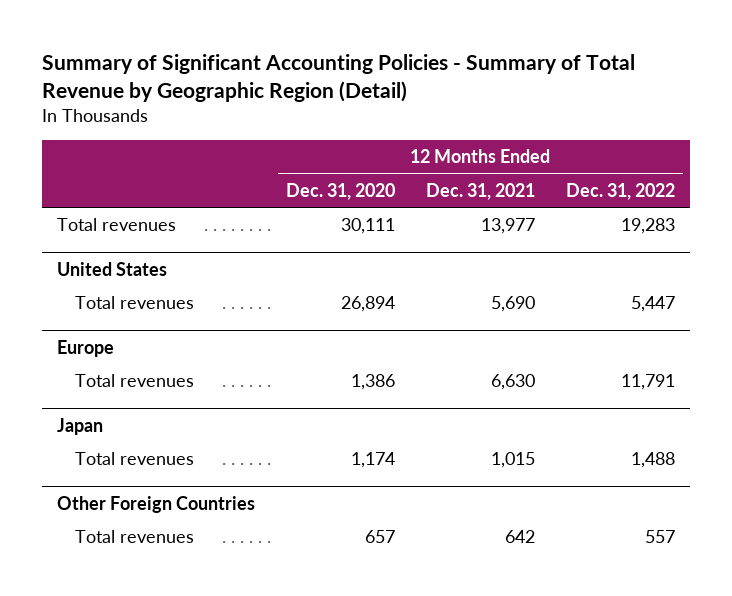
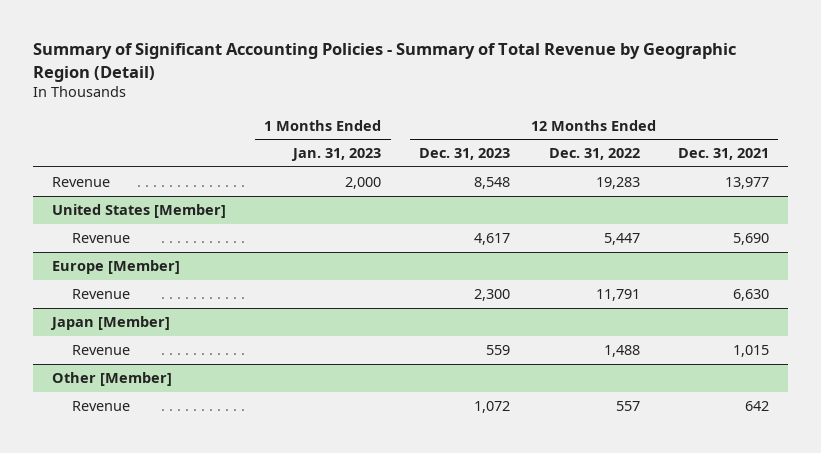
- | 12 Months Ended Dec. 31, 2020 | 12 Months Ended Dec. 31, 2021 | 12 Months Ended Dec. 31, 2022
+ | 1 Months Ended Jan. 31, 2023 | 12 Months Ended Dec. 31, 2023 | 12 Months Ended Dec. 31, 2022 | 12 Months Ended Dec. 31, 2021
- Total revenues | 30,111 | 13,977 | 19,283
- United States
- Total revenues | 26,894 | 5,690 | 5,447
- Europe
- Total revenues | 1,386 | 6,630 | 11,791
- Japan
- Total revenues | 1,174 | 1,015 | 1,488
- Other Foreign Countries
- Total revenues | 657 | 642 | 557
+ Revenue | 2,000 | 8,548 | 19,283 | 13,977
+ United States [Member]
+ Revenue | | 4,617 | 5,447 | 5,690
+ Europe [Member]
+ Revenue | | 2,300 | 11,791 | 6,630
+ Japan [Member]
+ Revenue | | 559 | 1,488 | 1,015
+ Other [Member]
+ Revenue | | 1,072 | 557 | 642

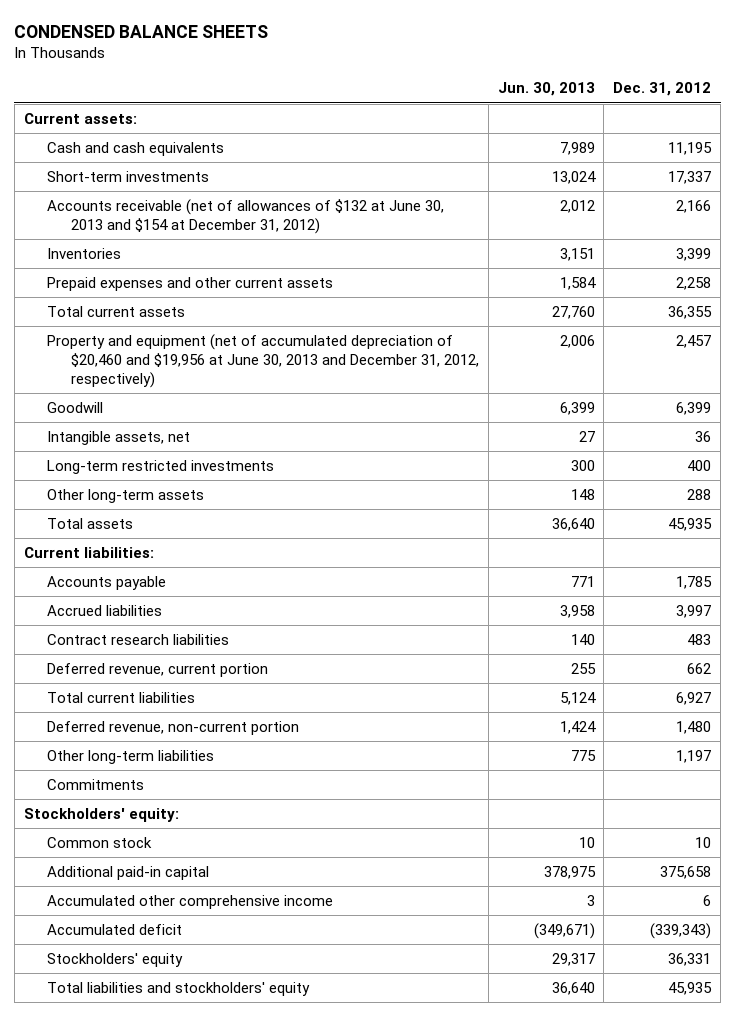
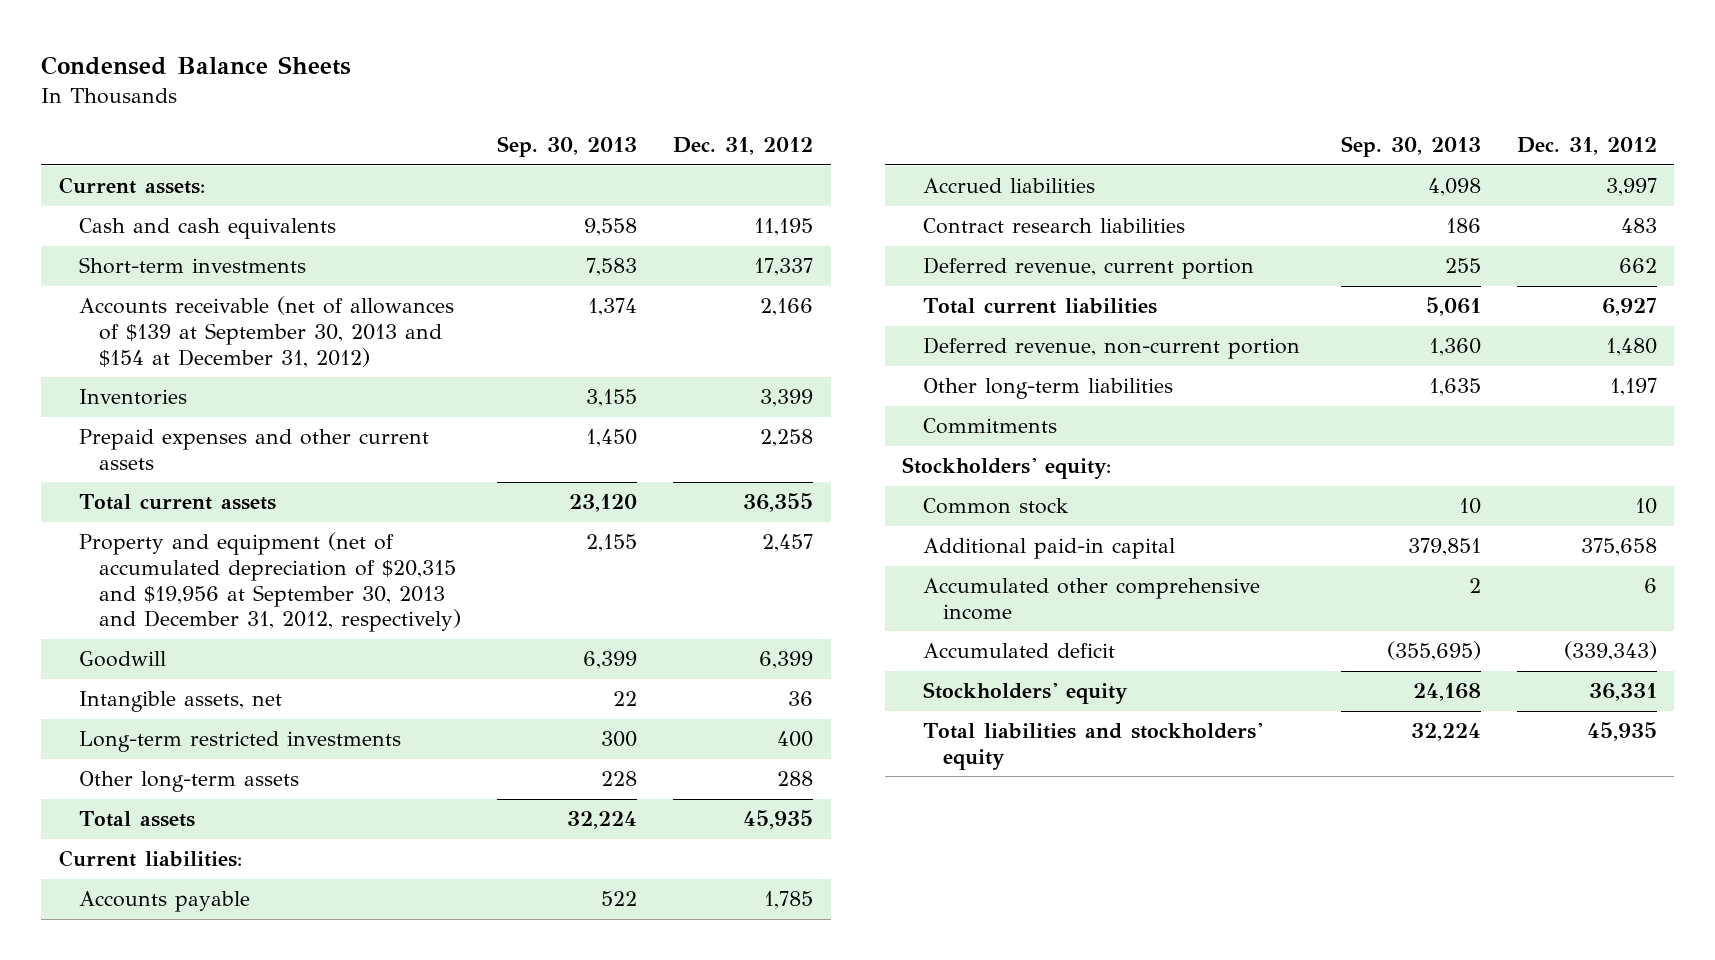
- CONDENSED BALANCE SHEETS
+ Condensed Balance Sheets
- | Jun. 30, 2013 | Dec. 31, 2012
+ | Sep. 30, 2013 | Dec. 31, 2012
- Accounts receivable (net of allowances of $132 at June 30, 2013 and $154 at December 31, 2012) | 2,012 | 2,166
+ Accounts receivable (net of allowances of $139 at September 30, 2013 and $154 at December 31, 2012) | 1,374 | 2,166
- Property and equipment (net of accumulated depreciation of $20,460 and $19,956 at June 30, 2013 and December 31, 2012, respectively) | 2,006 | 2,457
+ Property and equipment (net of accumulated depreciation of $20,315 and $19,956 at September 30, 2013 and December 31, 2012, respectively) | 2,155 | 2,457

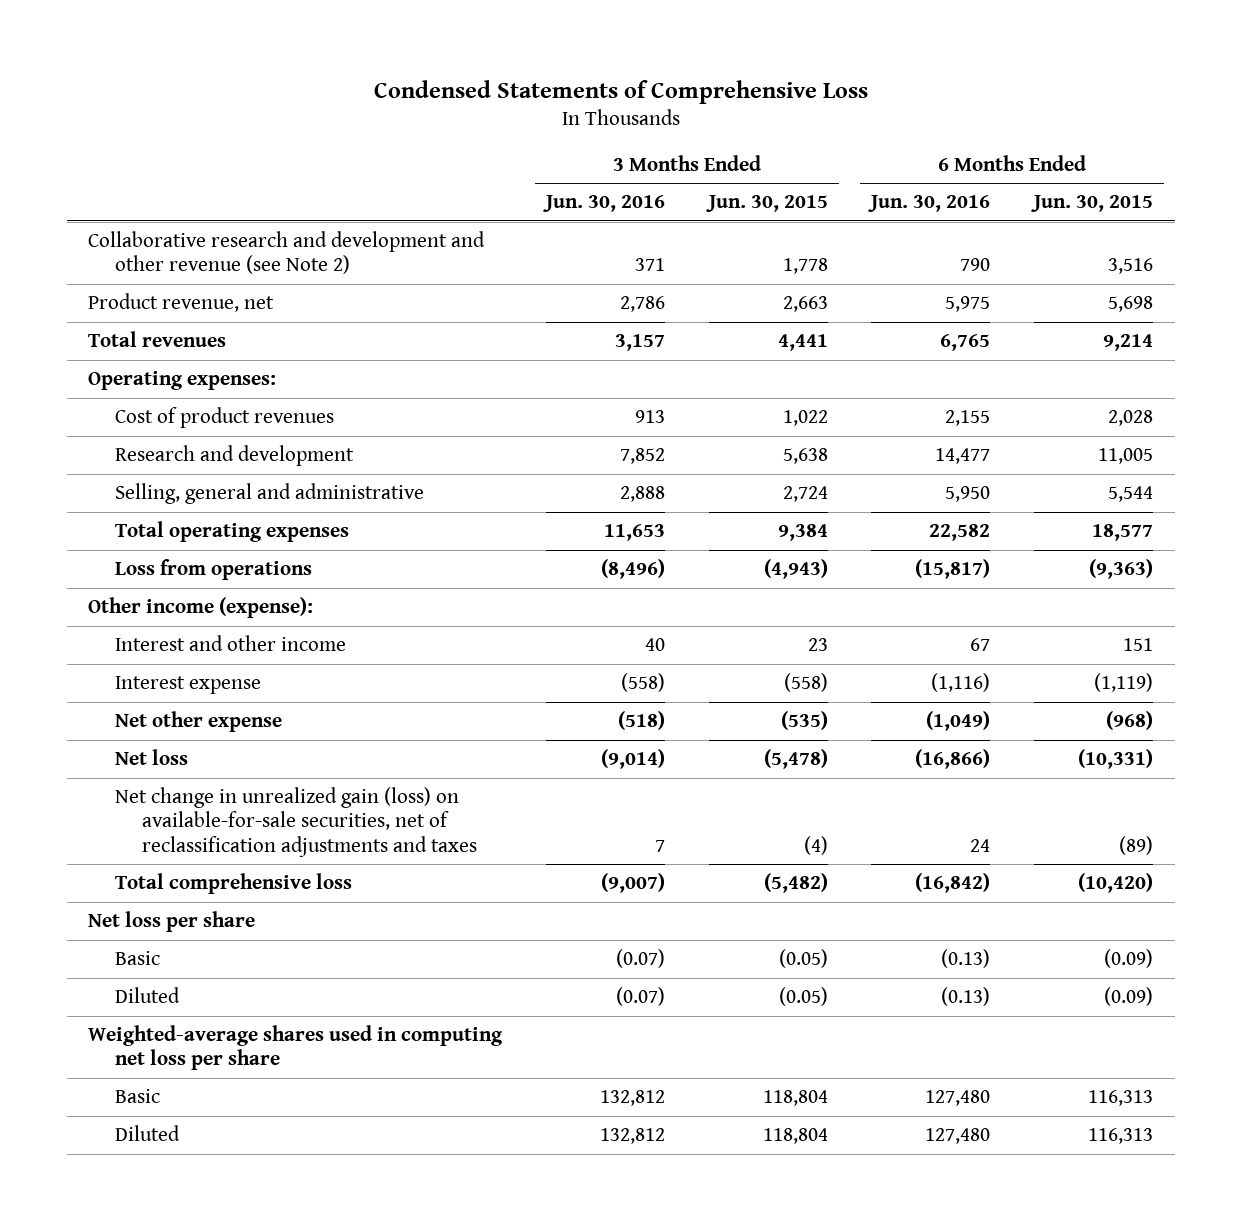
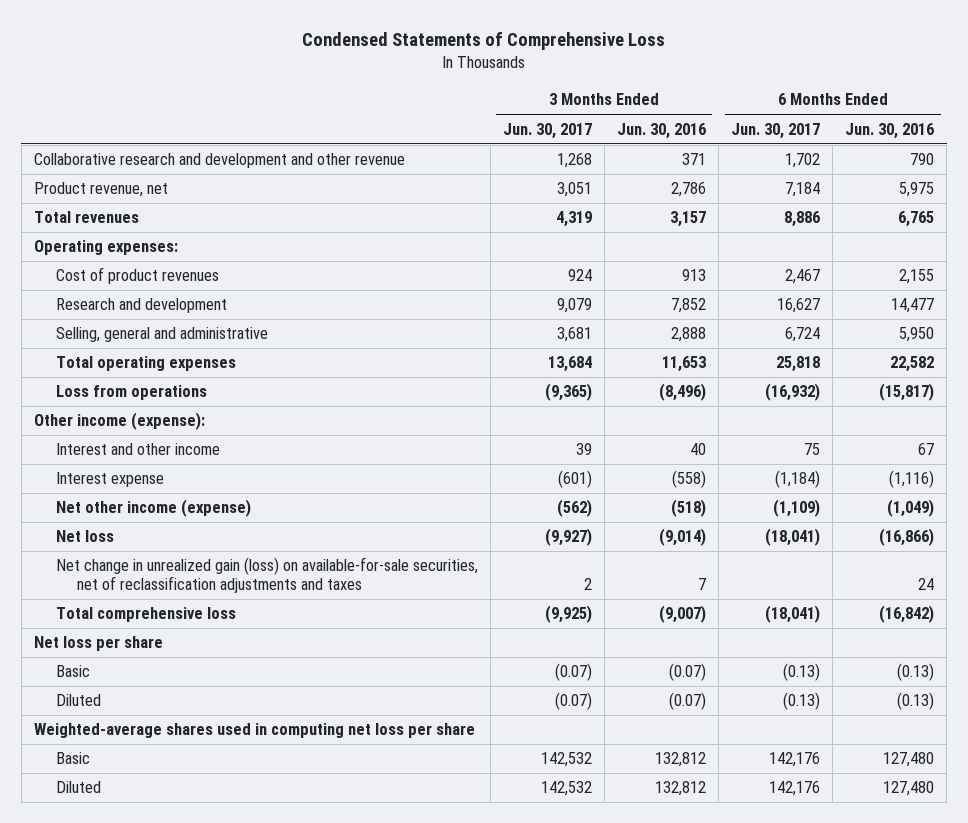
- | 3 Months Ended Jun. 30, 2016 | 3 Months Ended Jun. 30, 2015 | 6 Months Ended Jun. 30, 2016 | 6 Months Ended Jun. 30, 2015
+ | 3 Months Ended Jun. 30, 2017 | 3 Months Ended Jun. 30, 2016 | 6 Months Ended Jun. 30, 2017 | 6 Months Ended Jun. 30, 2016
- Collaborative research and development and other revenue (see Note 2) | 371 | 1,778 | 790 | 3,516
+ Collaborative research and development and other revenue | 1,268 | 371 | 1,702 | 790
- Net other expense | (518) | (535) | (1,049) | (968)
+ Net other income (expense) | (562) | (518) | (1,109) | (1,049)

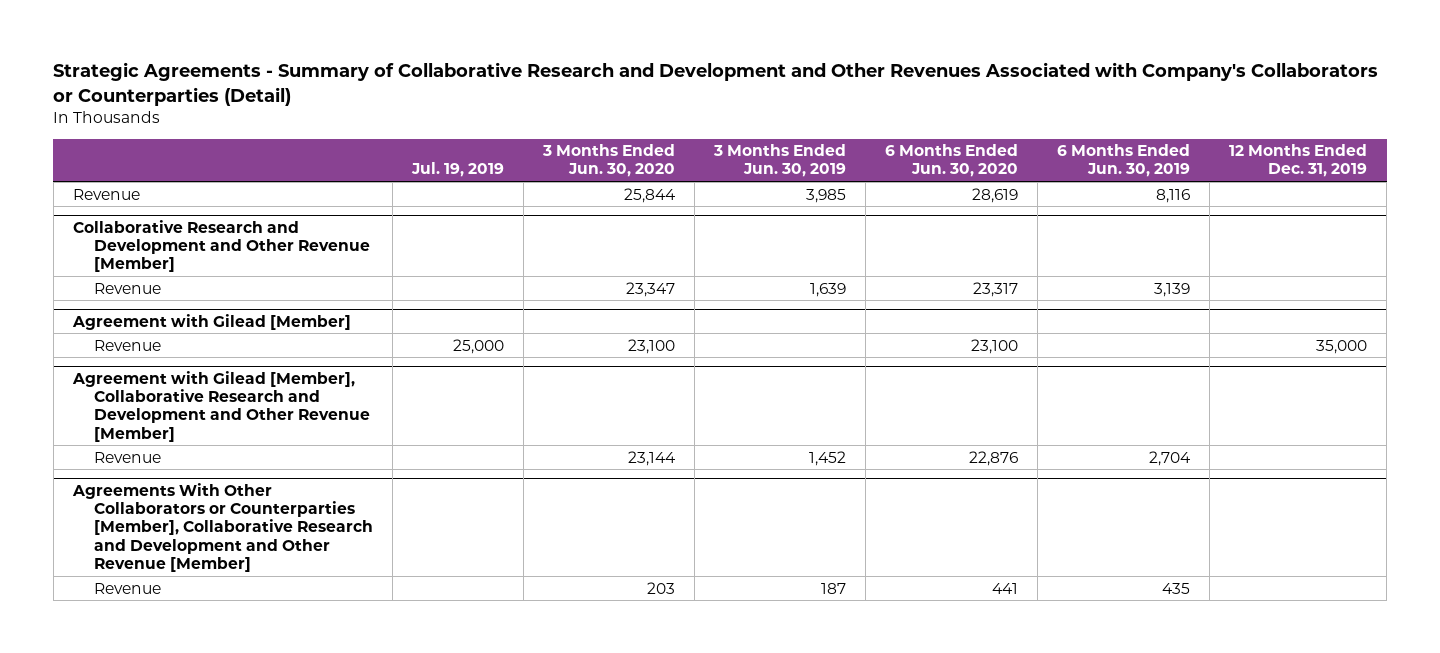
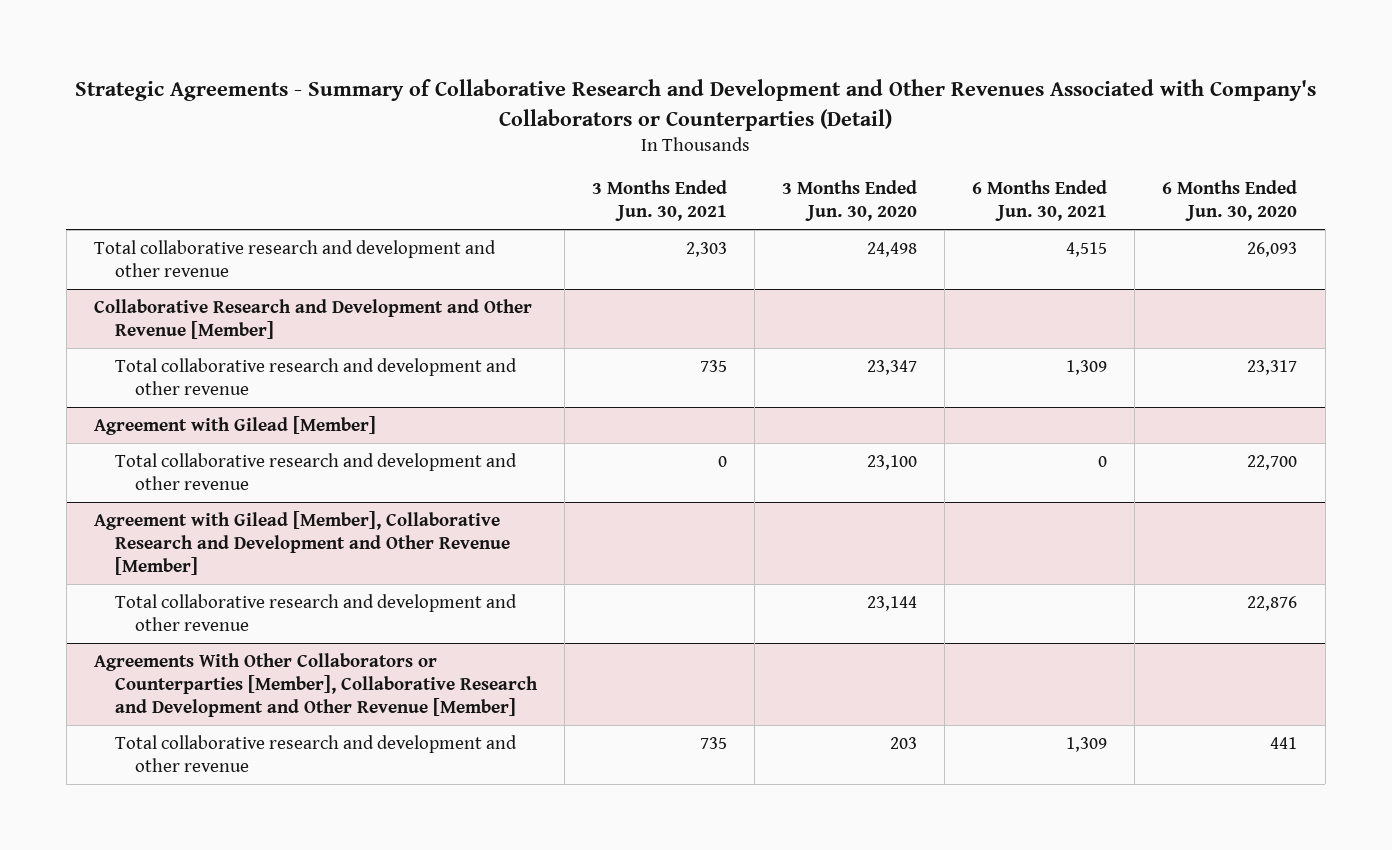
- | Jul. 19, 2019 | 3 Months Ended Jun. 30, 2020 | 3 Months Ended Jun. 30, 2019 | 6 Months Ended Jun. 30, 2020 | 6 Months Ended Jun. 30, 2019 | 12 Months Ended Dec. 31, 2019
+ | 3 Months Ended Jun. 30, 2021 | 3 Months Ended Jun. 30, 2020 | 6 Months Ended Jun. 30, 2021 | 6 Months Ended Jun. 30, 2020
- Revenue | | 25,844 | 3,985 | 28,619 | 8,116 |
+ Total collaborative research and development and other revenue | 2,303 | 24,498 | 4,515 | 26,093
@ Collaborative Research and Development and Other Revenue [Member]
- Revenue | | 23,347 | 1,639 | 23,317 | 3,139 |
+ Total collaborative research and development and other revenue | 735 | 23,347 | 1,309 | 23,317
@ Agreement with Gilead [Member]
- Revenue | 25,000 | 23,100 | | 23,100 | | 35,000
+ Total collaborative research and development and other revenue | 0 | 23,100 | 0 | 22,700
@ Agreement with Gilead [Member], Collaborative Research and Development and Other Revenue [Member]
- Revenue | | 23,144 | 1,452 | 22,876 | 2,704 |
+ Total collaborative research and development and other revenue | | 23,144 | | 22,876
@ Agreements With Other Collaborators or Counterparties [Member], Collaborative Research and Development and Other Revenue [Member]
- Revenue | | 203 | 187 | 441 | 435 |
+ Total collaborative research and development and other revenue | 735 | 203 | 1,309 | 441

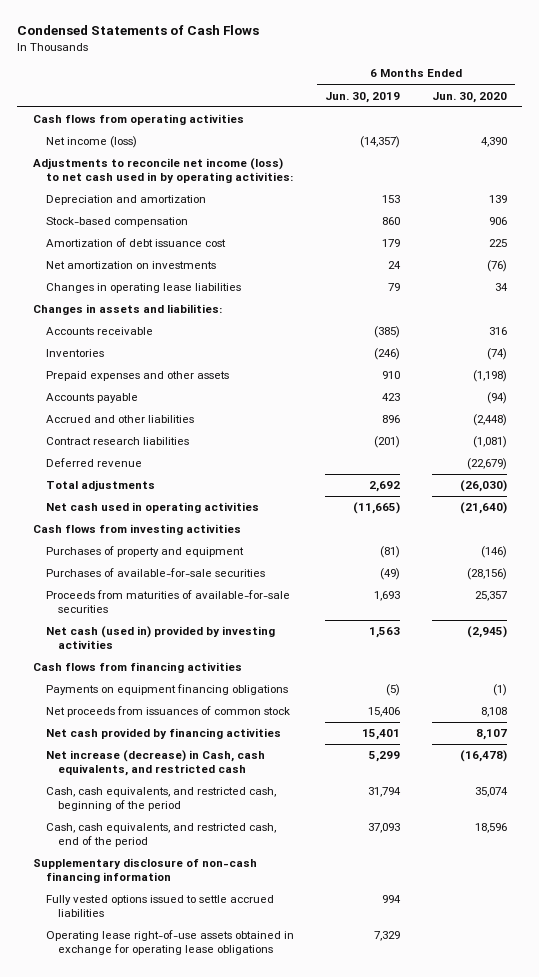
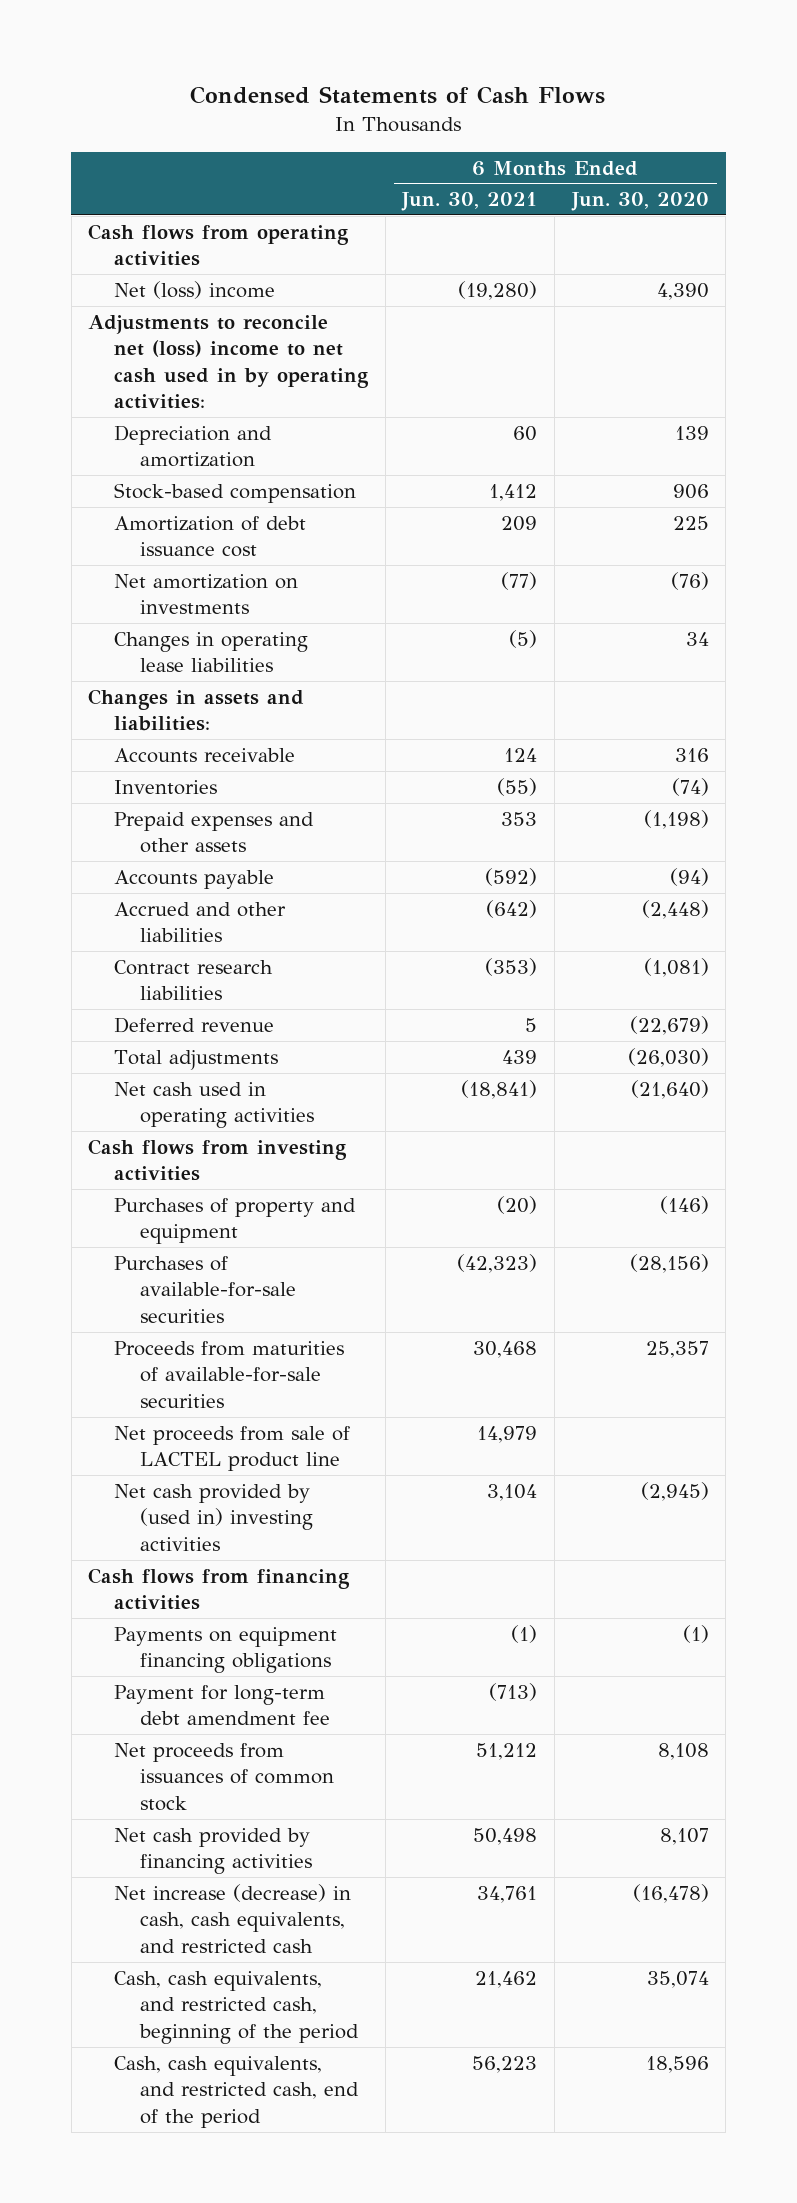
- | 6 Months Ended Jun. 30, 2019 | 6 Months Ended Jun. 30, 2020
+ | 6 Months Ended Jun. 30, 2021 | 6 Months Ended Jun. 30, 2020
- Net income (loss) | (14,357) | 4,390
- Adjustments to reconcile net income (loss) to net cash used in by operating activities:
+ Net (loss) income | (19,280) | 4,390
+ Adjustments to reconcile net (loss) income to net cash used in by operating activities:
- Net cash (used in) provided by investing activities | 1,563 | (2,945)
+ Net proceeds from sale of LACTEL product line | 14,979 |
+ Net cash provided by (used in) investing activities | 3,104 | (2,945)
+ Payment for long-term debt amendment fee | (713) |
- Net increase (decrease) in Cash, cash equivalents, and restricted cash | 5,299 | (16,478)
+ Net increase (decrease) in cash, cash equivalents, and restricted cash | 34,761 | (16,478)
- Supplementary disclosure of non-cash financing information
- Fully vested options issued to settle accrued liabilities | 994 |
- Operating lease right-of-use assets obtained in exchange for operating lease obligations | 7,329 |

